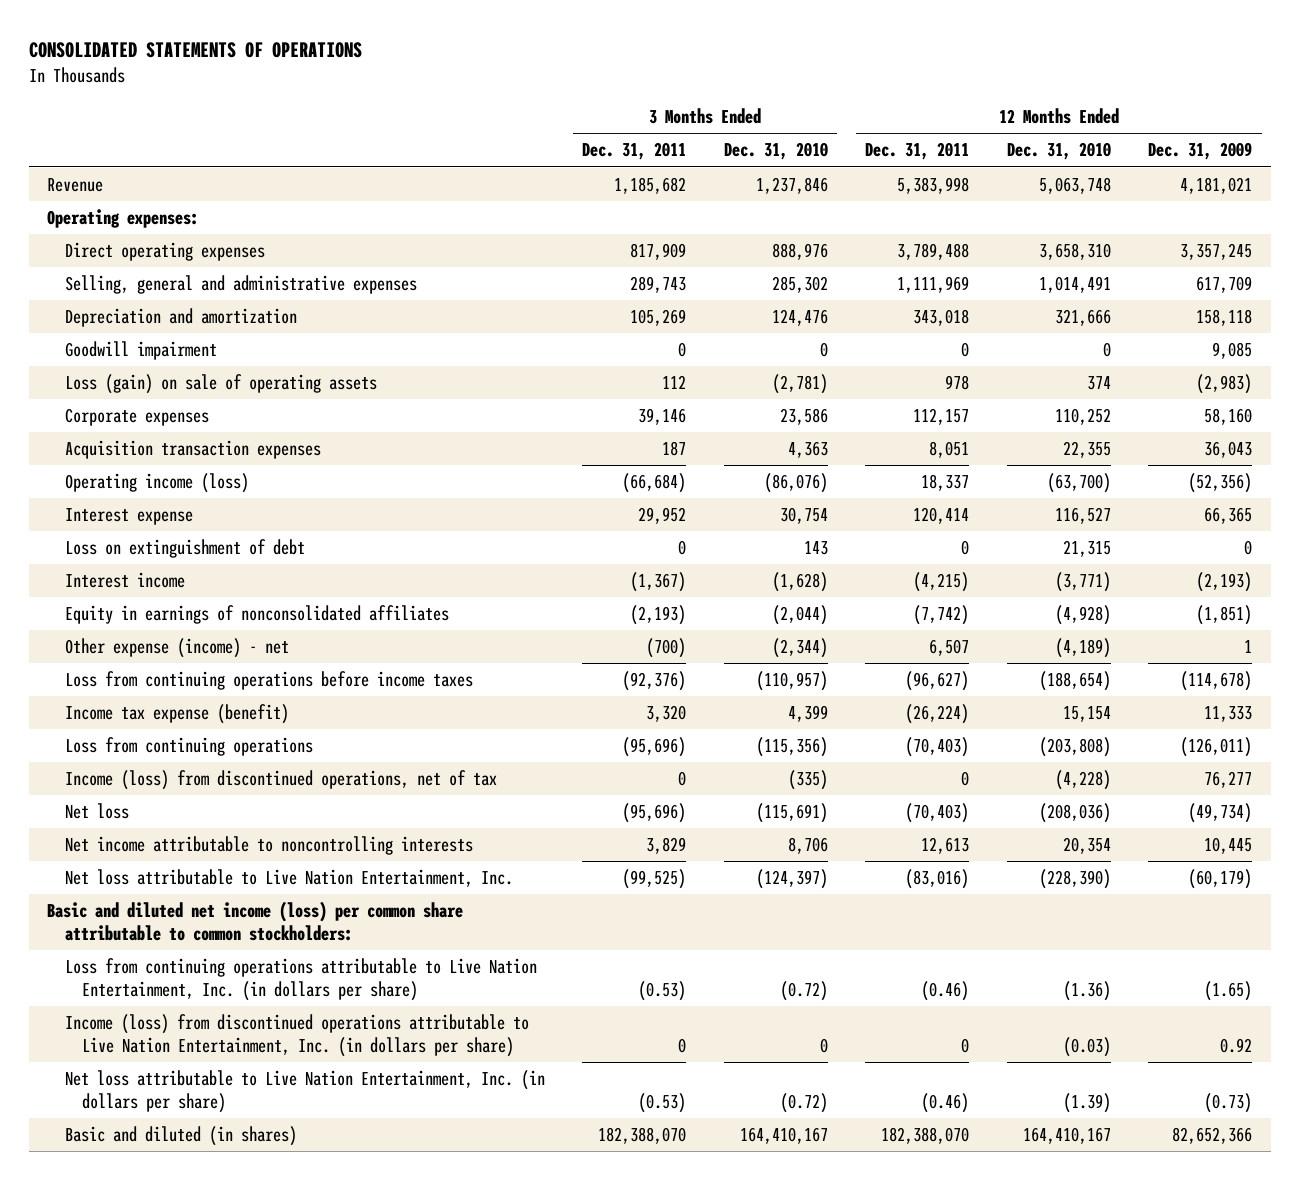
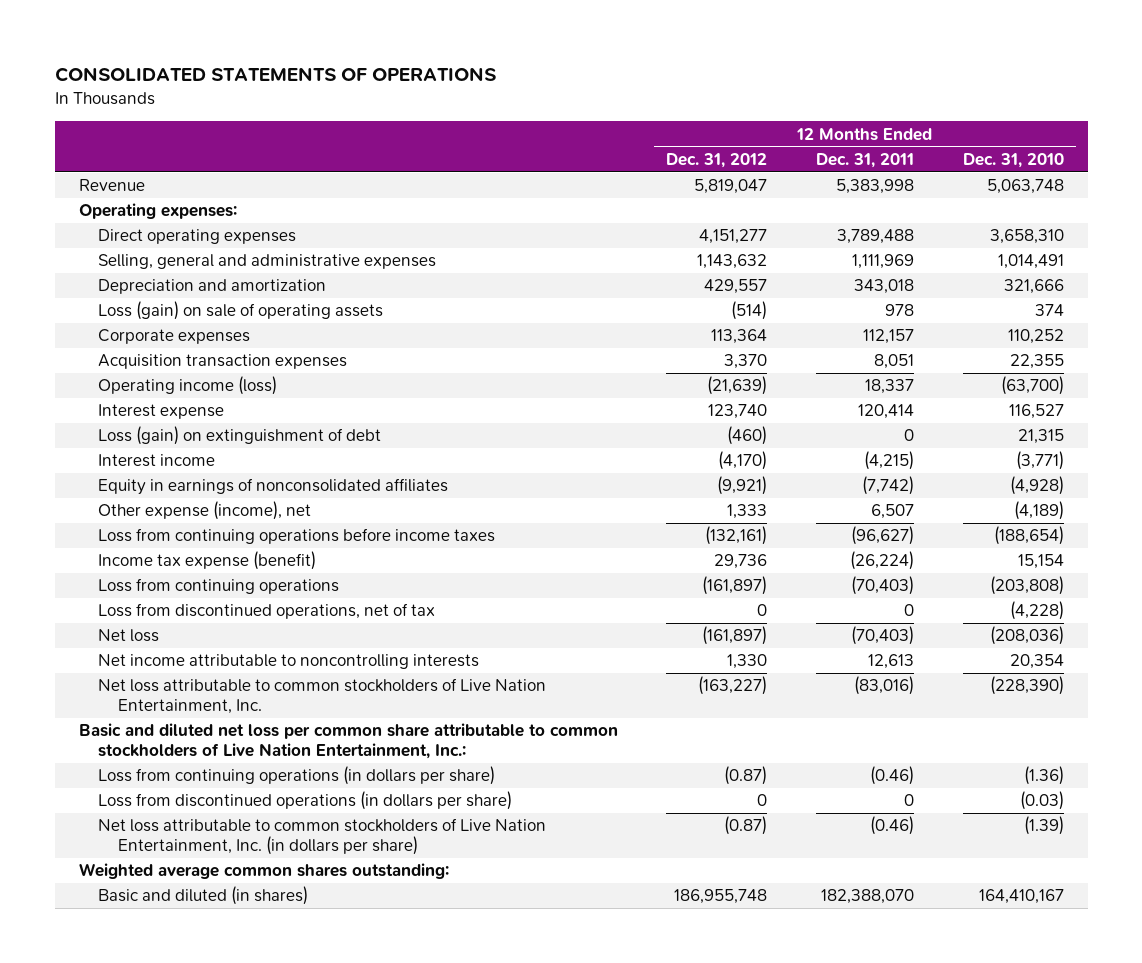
- | 3 Months Ended Dec. 31, 2011 | 3 Months Ended Dec. 31, 2010 | 12 Months Ended Dec. 31, 2011 | 12 Months Ended Dec. 31, 2010 | 12 Months Ended Dec. 31, 2009
+ | 12 Months Ended Dec. 31, 2012 | 12 Months Ended Dec. 31, 2011 | 12 Months Ended Dec. 31, 2010
- Goodwill impairment | 0 | 0 | 0 | 0 | 9,085
- Loss on extinguishment of debt | 0 | 143 | 0 | 21,315 | 0
+ Loss (gain) on extinguishment of debt | (460) | 0 | 21,315
- Other expense (income) - net | (700) | (2,344) | 6,507 | (4,189) | 1
+ Other expense (income), net | 1,333 | 6,507 | (4,189)
- Income (loss) from discontinued operations, net of tax | 0 | (335) | 0 | (4,228) | 76,277
+ Loss from discontinued operations, net of tax | 0 | 0 | (4,228)
- Net loss attributable to Live Nation Entertainment, Inc. | (99,525) | (124,397) | (83,016) | (228,390) | (60,179)
- Basic and diluted net income (loss) per common share attributable to common stockholders:
- Loss from continuing operations attributable to Live Nation Entertainment, Inc. (in dollars per share) | (0.53) | (0.72) | (0.46) | (1.36) | (1.65)
- Income (loss) from discontinued operations attributable to Live Nation Entertainment, Inc. (in dollars per share) | 0 | 0 | 0 | (0.03) | 0.92
- Net loss attributable to Live Nation Entertainment, Inc. (in dollars per share) | (0.53) | (0.72) | (0.46) | (1.39) | (0.73)
+ Net loss attributable to common stockholders of Live Nation Entertainment, Inc. | (163,227) | (83,016) | (228,390)
+ Basic and diluted net loss per common share attributable to common stockholders of Live Nation Entertainment, Inc.:
+ Loss from continuing operations (in dollars per share) | (0.87) | (0.46) | (1.36)
+ Loss from discontinued operations (in dollars per share) | 0 | 0 | (0.03)
+ Net loss attributable to common stockholders of Live Nation Entertainment, Inc. (in dollars per share) | (0.87) | (0.46) | (1.39)
+ Weighted average common shares outstanding:

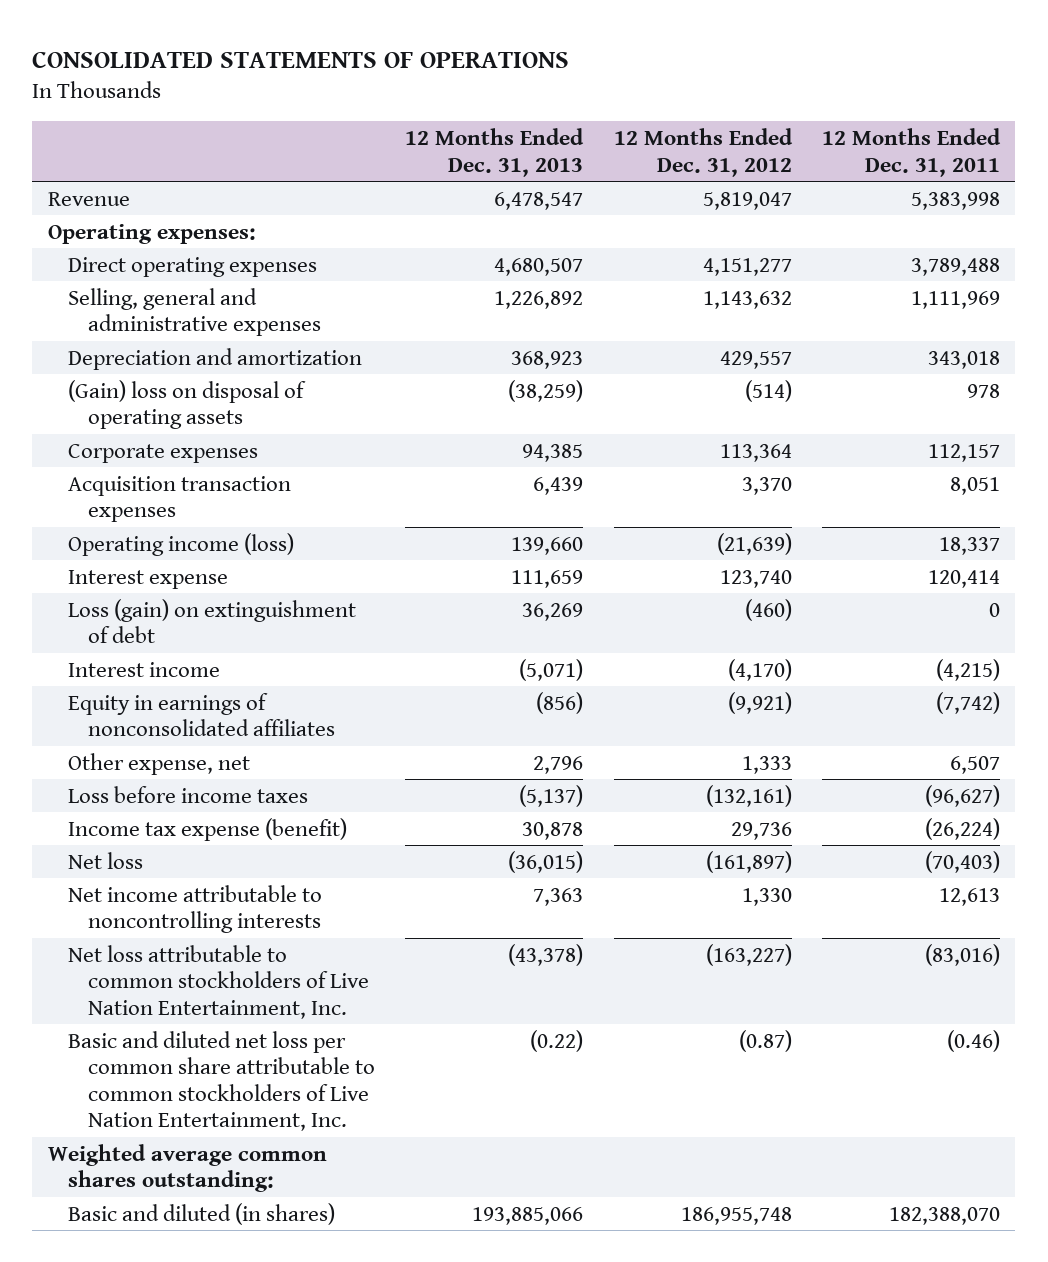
- | 12 Months Ended Dec. 31, 2012 | 12 Months Ended Dec. 31, 2011 | 12 Months Ended Dec. 31, 2010
+ | 12 Months Ended Dec. 31, 2013 | 12 Months Ended Dec. 31, 2012 | 12 Months Ended Dec. 31, 2011
- Loss (gain) on sale of operating assets | (514) | 978 | 374
+ (Gain) loss on disposal of operating assets | (38,259) | (514) | 978
- Other expense (income), net | 1,333 | 6,507 | (4,189)
- Loss from continuing operations before income taxes | (132,161) | (96,627) | (188,654)
+ Other expense, net | 2,796 | 1,333 | 6,507
+ Loss before income taxes | (5,137) | (132,161) | (96,627)
- Loss from continuing operations | (161,897) | (70,403) | (203,808)
- Loss from discontinued operations, net of tax | 0 | 0 | (4,228)
- Basic and diluted net loss per common share attributable to common stockholders of Live Nation Entertainment, Inc.:
- Loss from continuing operations (in dollars per share) | (0.87) | (0.46) | (1.36)
- Loss from discontinued operations (in dollars per share) | 0 | 0 | (0.03)
- Net loss attributable to common stockholders of Live Nation Entertainment, Inc. (in dollars per share) | (0.87) | (0.46) | (1.39)
+ Basic and diluted net loss per common share attributable to common stockholders of Live Nation Entertainment, Inc. | (0.22) | (0.87) | (0.46)

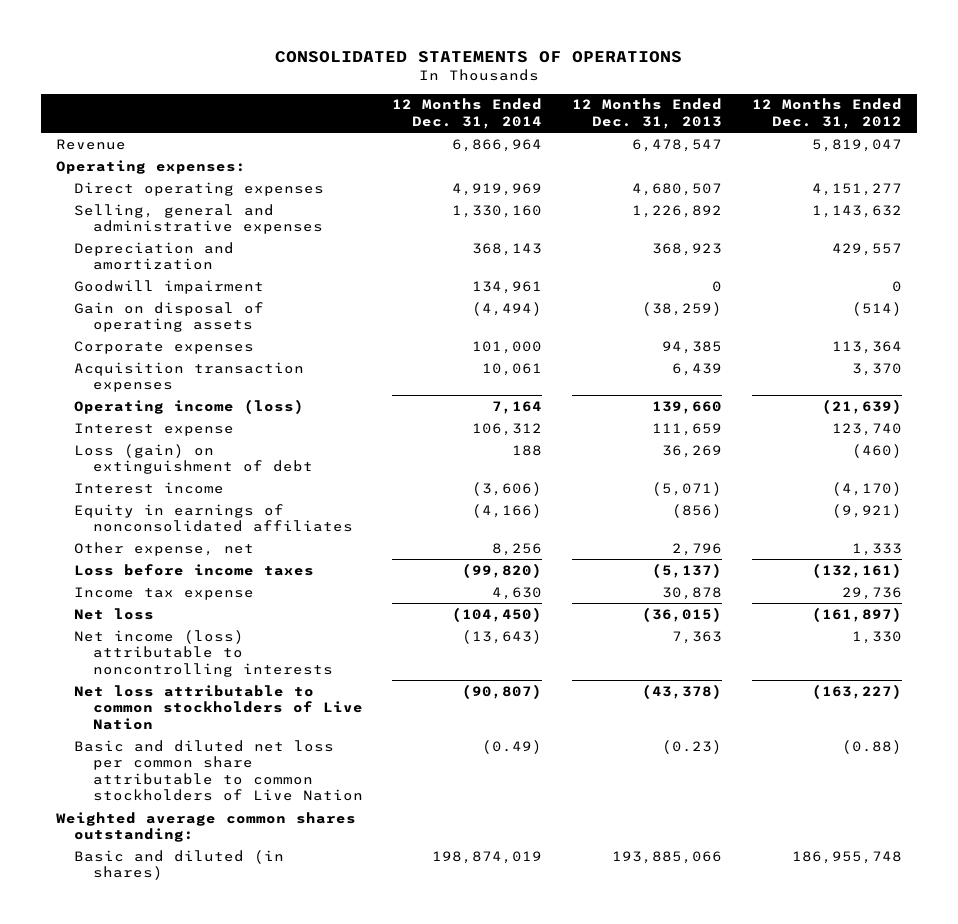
- | 12 Months Ended Dec. 31, 2013 | 12 Months Ended Dec. 31, 2012 | 12 Months Ended Dec. 31, 2011
+ | 12 Months Ended Dec. 31, 2014 | 12 Months Ended Dec. 31, 2013 | 12 Months Ended Dec. 31, 2012
- (Gain) loss on disposal of operating assets | (38,259) | (514) | 978
+ Goodwill impairment | 134,961 | 0 | 0
+ Gain on disposal of operating assets | (4,494) | (38,259) | (514)
- Income tax expense (benefit) | 30,878 | 29,736 | (26,224)
+ Income tax expense | 4,630 | 30,878 | 29,736
- Net income attributable to noncontrolling interests | 7,363 | 1,330 | 12,613
- Net loss attributable to common stockholders of Live Nation Entertainment, Inc. | (43,378) | (163,227) | (83,016)
- Basic and diluted net loss per common share attributable to common stockholders of Live Nation Entertainment, Inc. | (0.22) | (0.87) | (0.46)
+ Net income (loss) attributable to noncontrolling interests | (13,643) | 7,363 | 1,330
+ Net loss attributable to common stockholders of Live Nation | (90,807) | (43,378) | (163,227)
+ Basic and diluted net loss per common share attributable to common stockholders of Live Nation | (0.49) | (0.23) | (0.88)

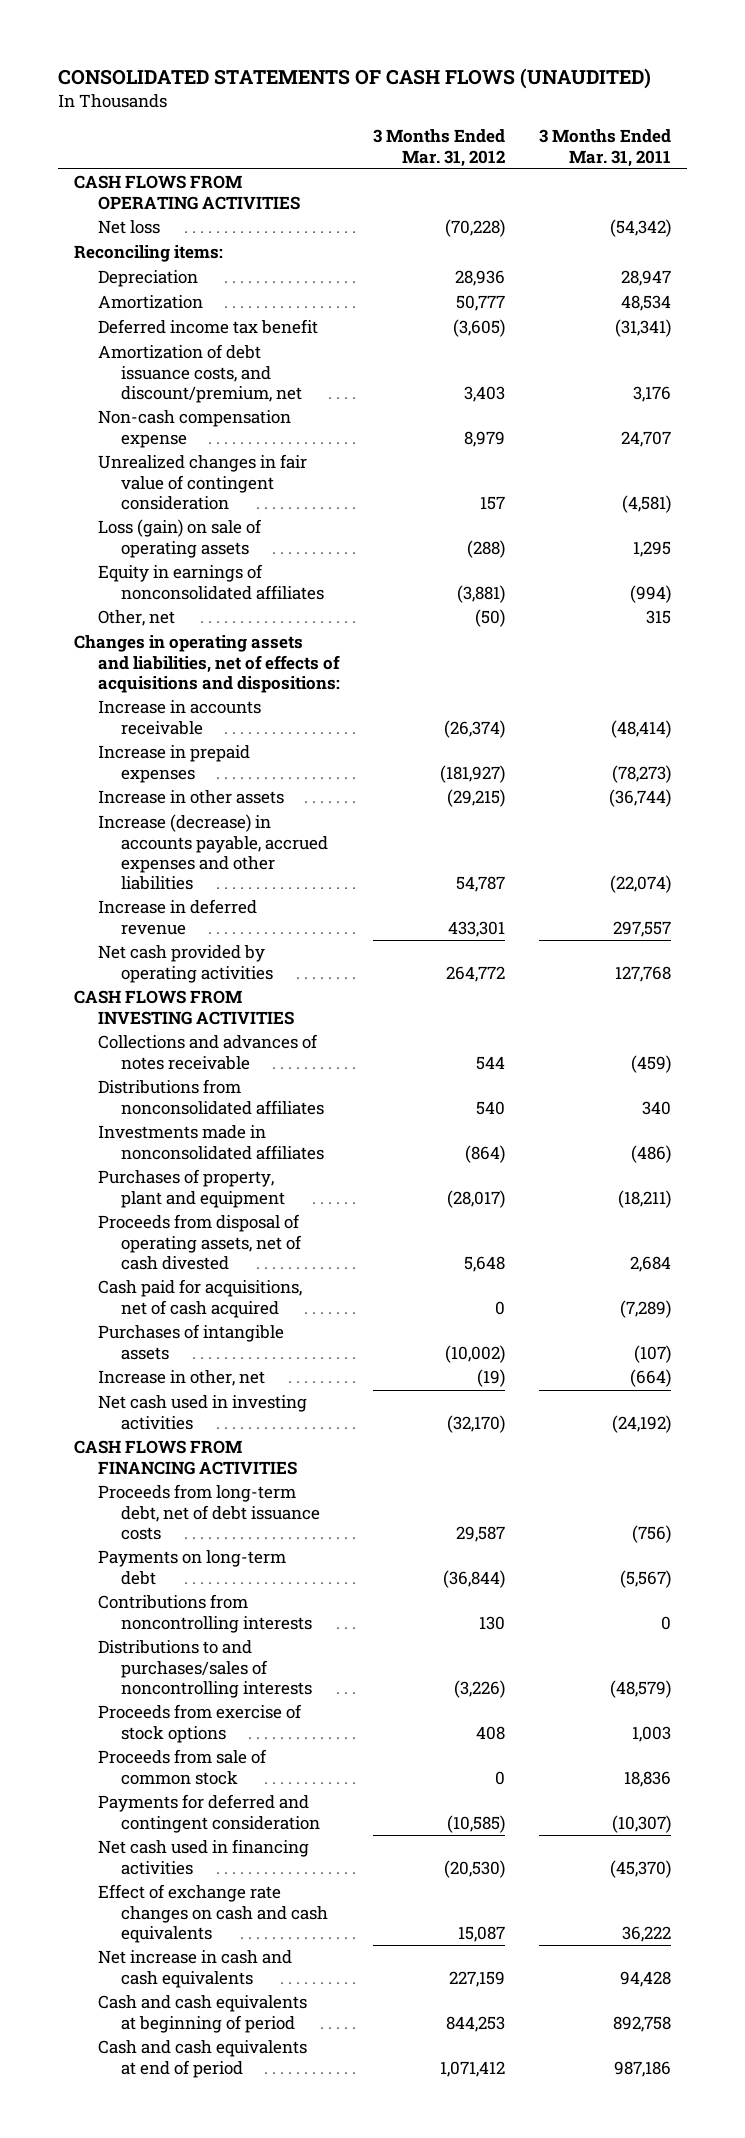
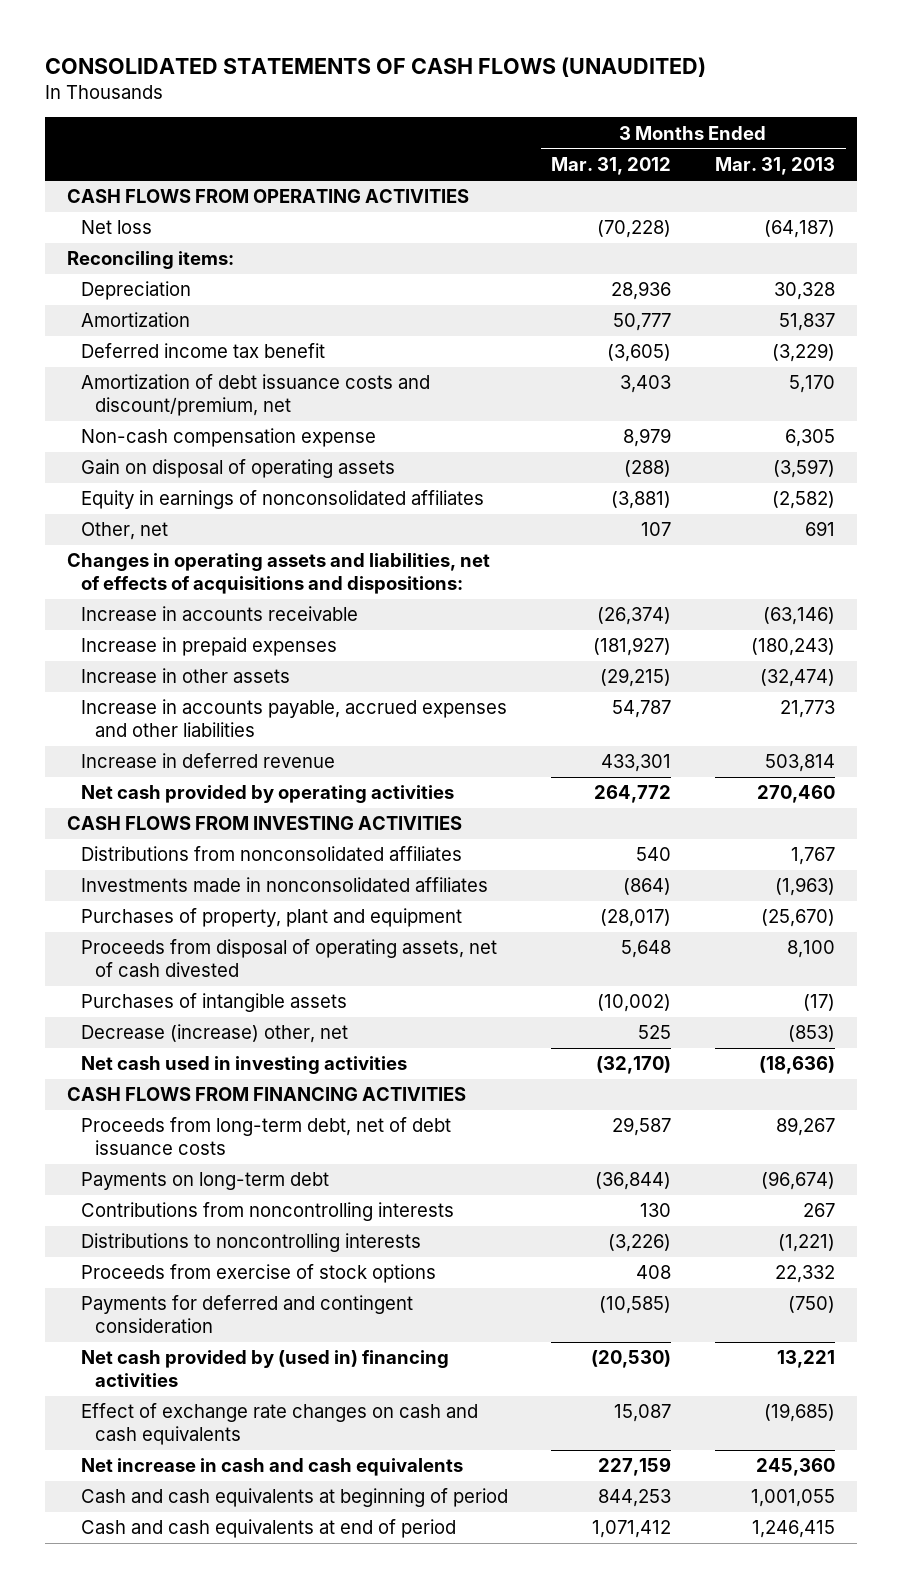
- | 3 Months Ended Mar. 31, 2012 | 3 Months Ended Mar. 31, 2011
+ | 3 Months Ended Mar. 31, 2012 | 3 Months Ended Mar. 31, 2013
- Amortization of debt issuance costs, and discount/premium, net | 3,403 | 3,176
+ Amortization of debt issuance costs and discount/premium, net | 3,403 | 5,170
- Unrealized changes in fair value of contingent consideration | 157 | (4,581)
- Loss (gain) on sale of operating assets | (288) | 1,295
+ Gain on disposal of operating assets | (288) | (3,597)
- Other, net | (50) | 315
+ Other, net | 107 | 691
- Increase (decrease) in accounts payable, accrued expenses and other liabilities | 54,787 | (22,074)
+ Increase in accounts payable, accrued expenses and other liabilities | 54,787 | 21,773
- Collections and advances of notes receivable | 544 | (459)
- Cash paid for acquisitions, net of cash acquired | 0 | (7,289)
- Increase in other, net | (19) | (664)
+ Decrease (increase) other, net | 525 | (853)
- Distributions to and purchases/sales of noncontrolling interests | (3,226) | (48,579)
+ Distributions to noncontrolling interests | (3,226) | (1,221)
- Proceeds from sale of common stock | 0 | 18,836
- Net cash used in financing activities | (20,530) | (45,370)
+ Net cash provided by (used in) financing activities | (20,530) | 13,221

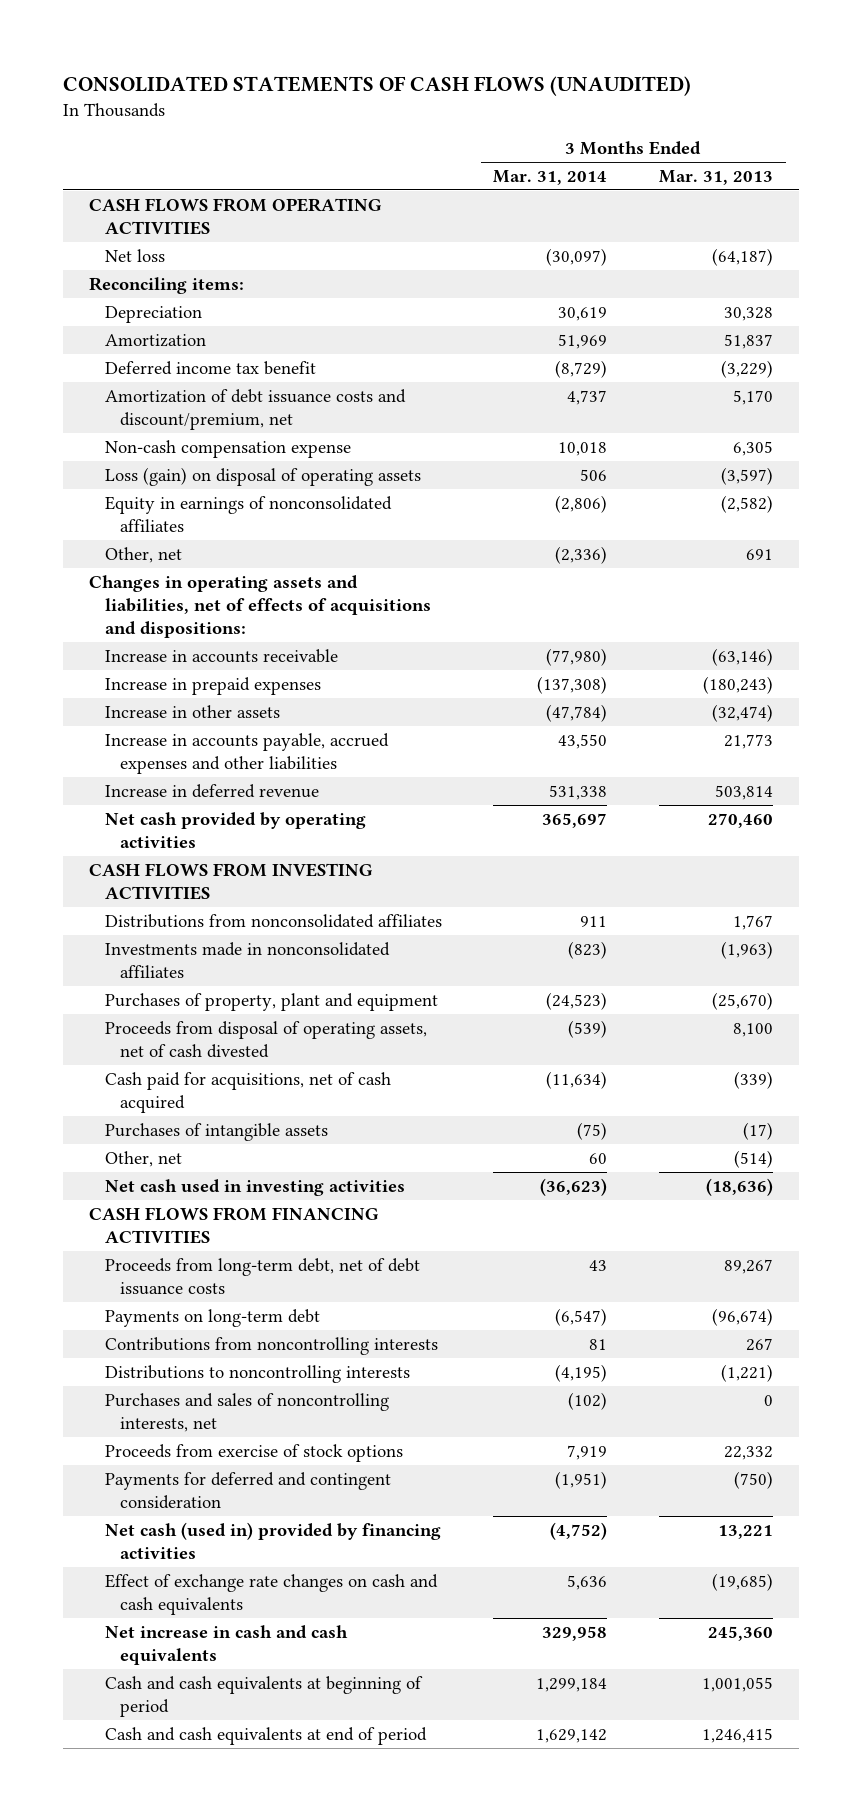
- | 3 Months Ended Mar. 31, 2012 | 3 Months Ended Mar. 31, 2013
+ | 3 Months Ended Mar. 31, 2014 | 3 Months Ended Mar. 31, 2013
- Gain on disposal of operating assets | (288) | (3,597)
+ Loss (gain) on disposal of operating assets | 506 | (3,597)
+ Cash paid for acquisitions, net of cash acquired | (11,634) | (339)
- Decrease (increase) other, net | 525 | (853)
+ Other, net | 60 | (514)
+ Purchases and sales of noncontrolling interests, net | (102) | 0
- Net cash provided by (used in) financing activities | (20,530) | 13,221
+ Net cash (used in) provided by financing activities | (4,752) | 13,221

